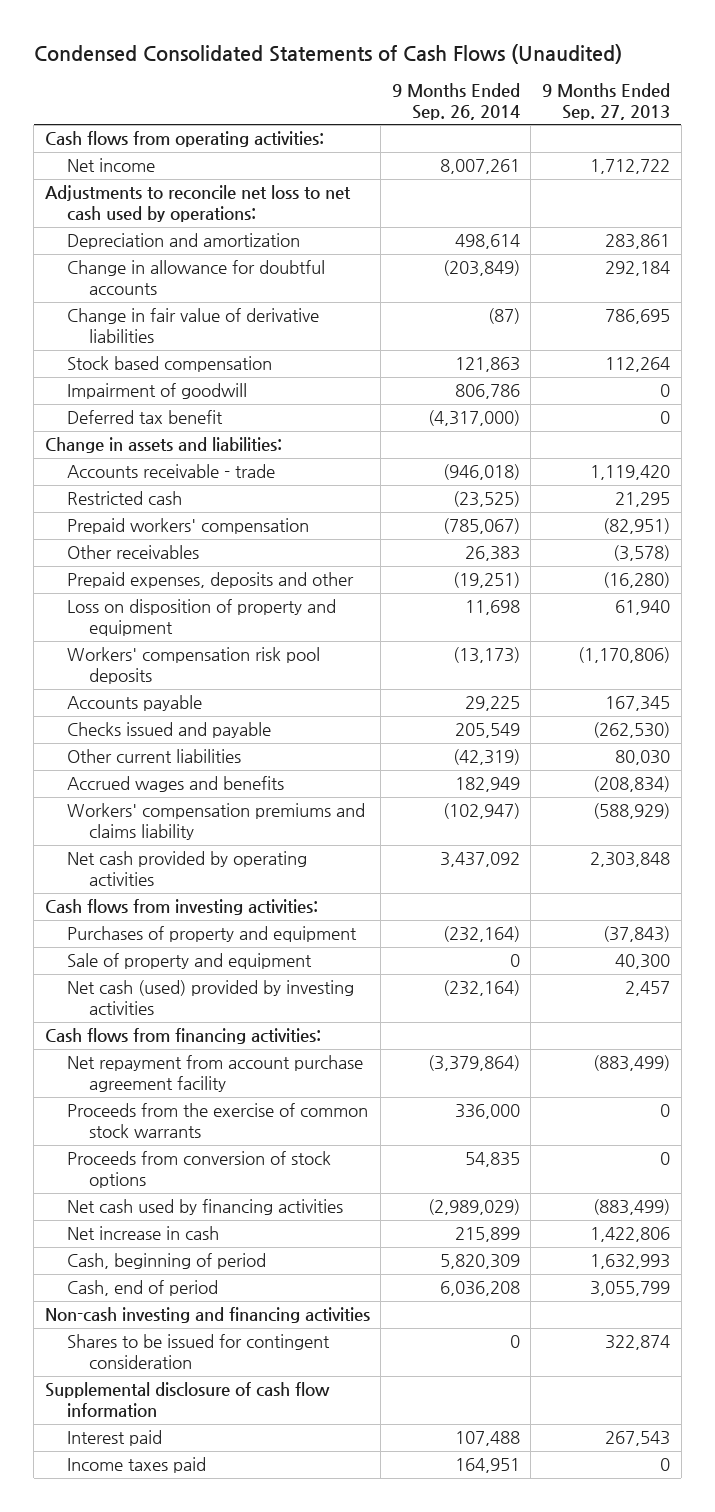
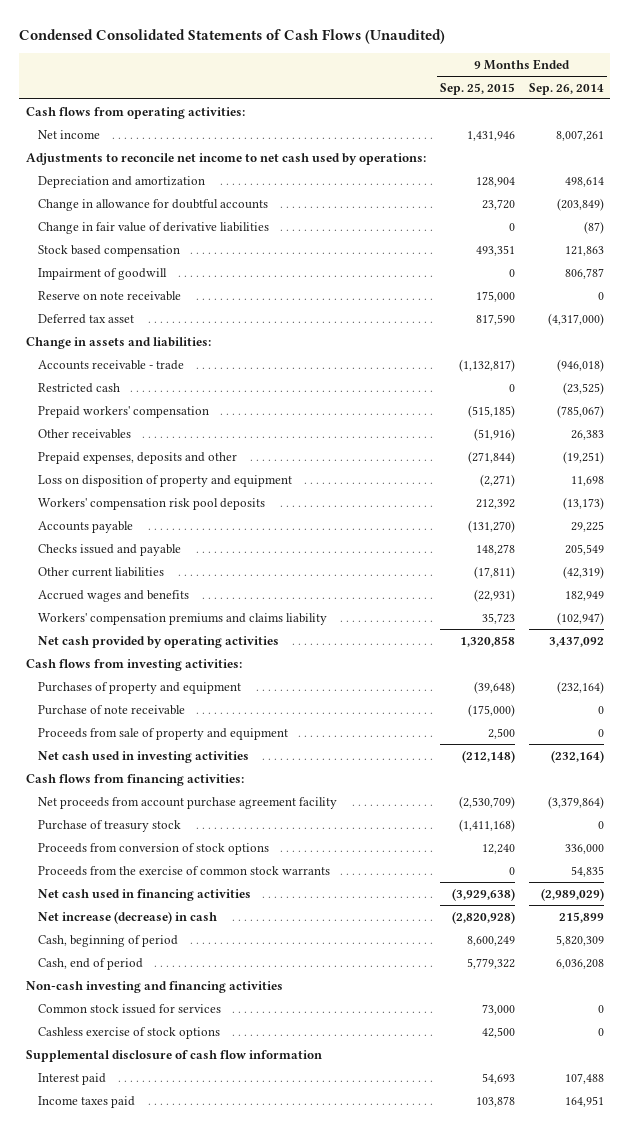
- | 9 Months Ended Sep. 26, 2014 | 9 Months Ended Sep. 27, 2013
+ | 9 Months Ended Sep. 25, 2015 | 9 Months Ended Sep. 26, 2014
- Adjustments to reconcile net loss to net cash used by operations:
+ Adjustments to reconcile net income to net cash used by operations:
- Impairment of goodwill | 806,786 | 0
- Deferred tax benefit | (4,317,000) | 0
+ Impairment of goodwill | 0 | 806,787
+ Reserve on note receivable | 175,000 | 0
+ Deferred tax asset | 817,590 | (4,317,000)
- Sale of property and equipment | 0 | 40,300
- Net cash (used) provided by investing activities | (232,164) | 2,457
+ Purchase of note receivable | (175,000) | 0
+ Proceeds from sale of property and equipment | 2,500 | 0
+ Net cash used in investing activities | (212,148) | (232,164)
- Net repayment from account purchase agreement facility | (3,379,864) | (883,499)
- Proceeds from the exercise of common stock warrants | 336,000 | 0
- Proceeds from conversion of stock options | 54,835 | 0
- Net cash used by financing activities | (2,989,029) | (883,499)
- Net increase in cash | 215,899 | 1,422,806
+ Net proceeds from account purchase agreement facility | (2,530,709) | (3,379,864)
+ Purchase of treasury stock | (1,411,168) | 0
+ Proceeds from conversion of stock options | 12,240 | 336,000
+ Proceeds from the exercise of common stock warrants | 0 | 54,835
+ Net cash used in financing activities | (3,929,638) | (2,989,029)
+ Net increase (decrease) in cash | (2,820,928) | 215,899
- Shares to be issued for contingent consideration | 0 | 322,874
+ Common stock issued for services | 73,000 | 0
+ Cashless exercise of stock options | 42,500 | 0

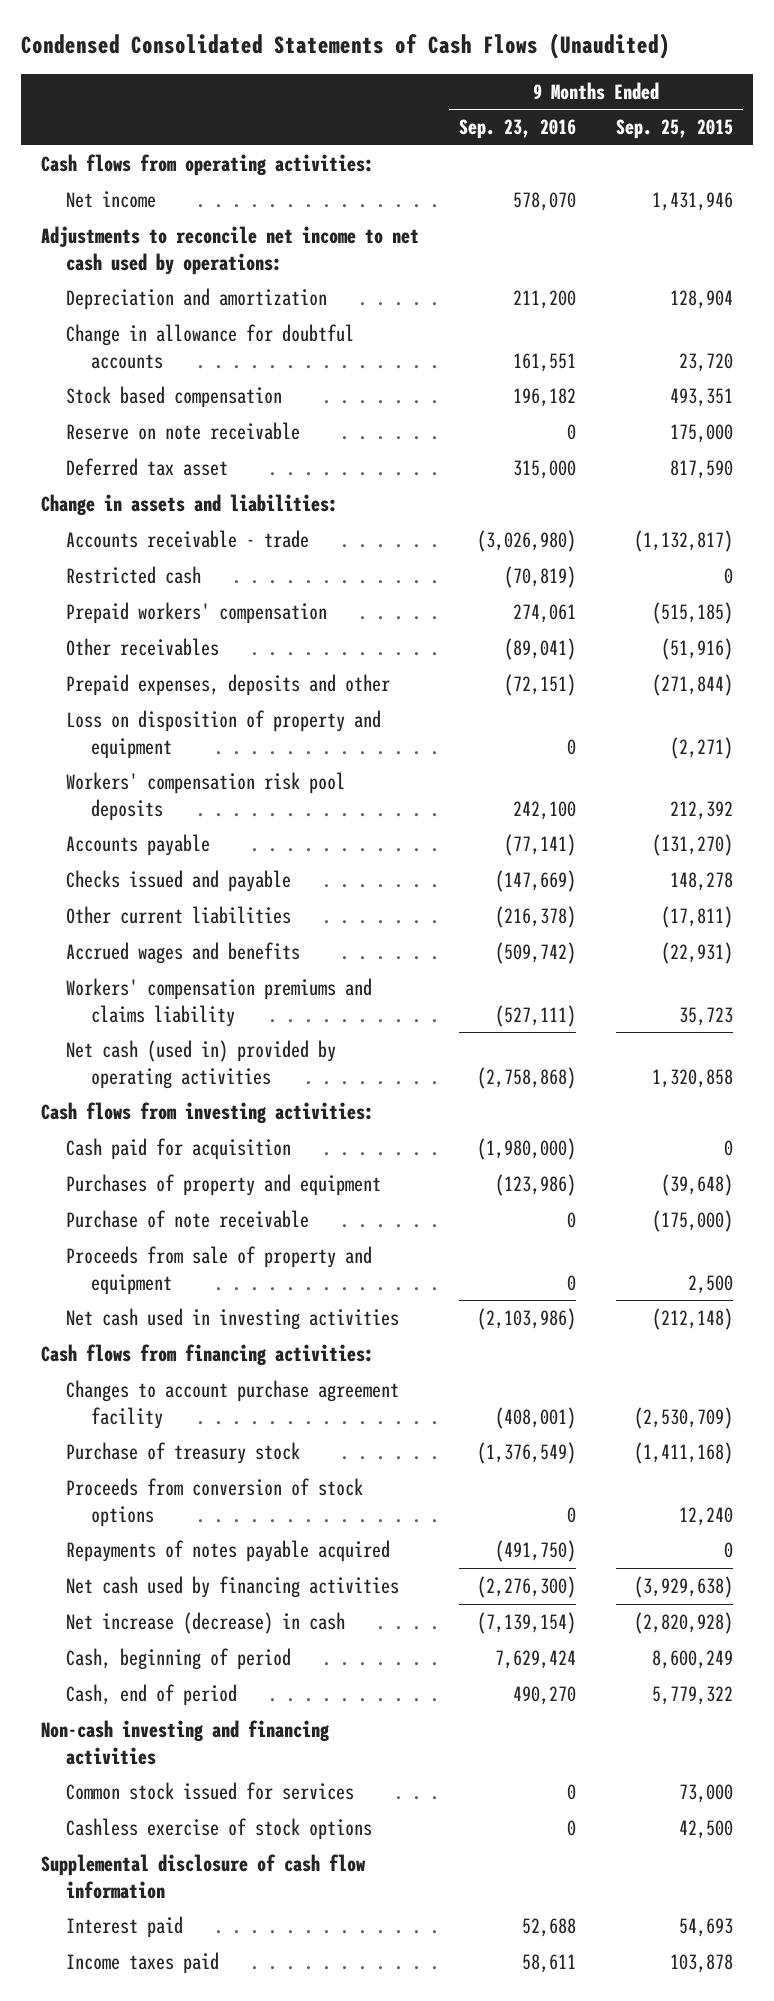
- | 9 Months Ended Sep. 25, 2015 | 9 Months Ended Sep. 26, 2014
+ | 9 Months Ended Sep. 23, 2016 | 9 Months Ended Sep. 25, 2015
- Change in fair value of derivative liabilities | 0 | (87)
- Impairment of goodwill | 0 | 806,787
- Net cash provided by operating activities | 1,320,858 | 3,437,092
+ Net cash (used in) provided by operating activities | (2,758,868) | 1,320,858
+ Cash paid for acquisition | (1,980,000) | 0
- Net proceeds from account purchase agreement facility | (2,530,709) | (3,379,864)
+ Changes to account purchase agreement facility | (408,001) | (2,530,709)
- Proceeds from the exercise of common stock warrants | 0 | 54,835
- Net cash used in financing activities | (3,929,638) | (2,989,029)
+ Repayments of notes payable acquired | (491,750) | 0
+ Net cash used by financing activities | (2,276,300) | (3,929,638)

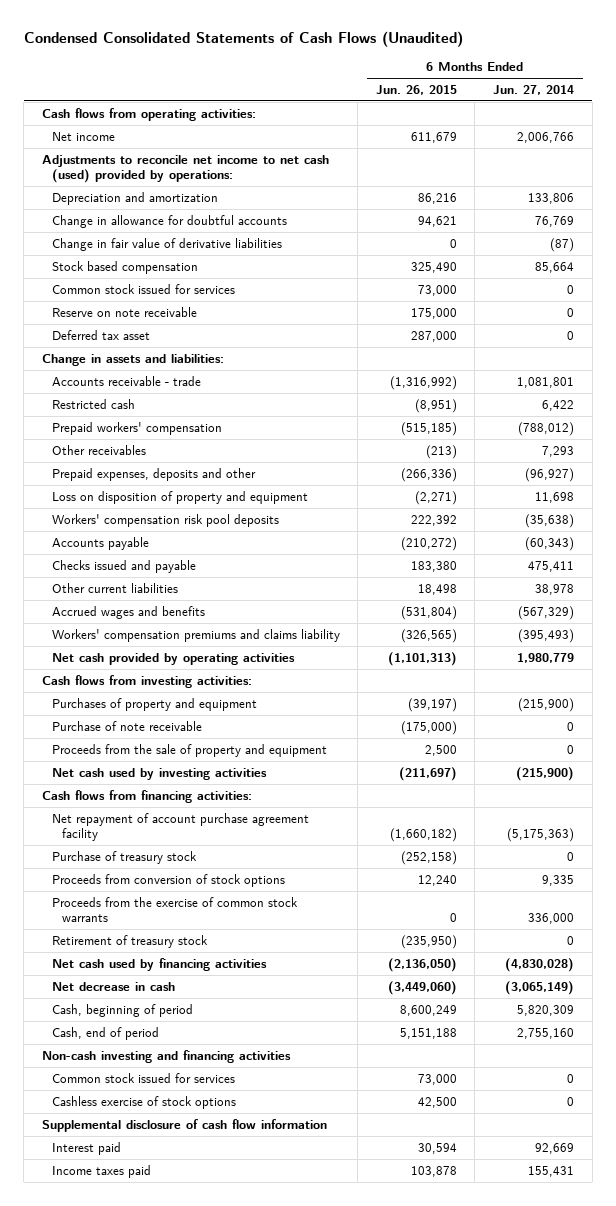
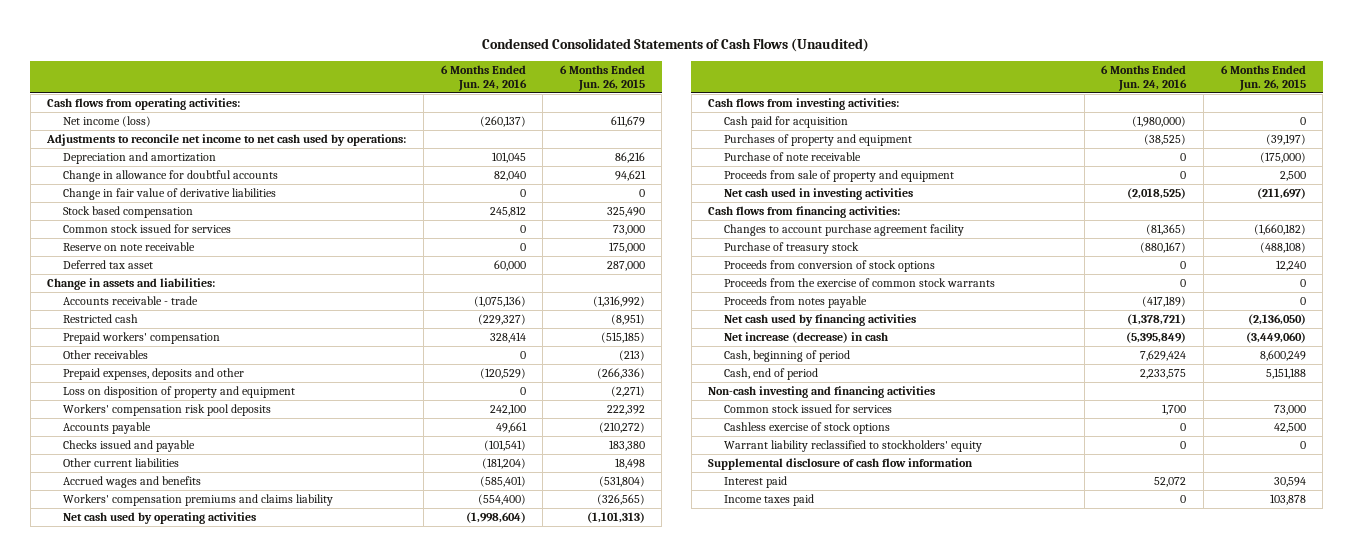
- | 6 Months Ended Jun. 26, 2015 | 6 Months Ended Jun. 27, 2014
+ | 6 Months Ended Jun. 24, 2016 | 6 Months Ended Jun. 26, 2015
- Net income | 611,679 | 2,006,766
- Adjustments to reconcile net income to net cash (used) provided by operations:
+ Net income (loss) | (260,137) | 611,679
+ Adjustments to reconcile net income to net cash used by operations:
- Net cash provided by operating activities | (1,101,313) | 1,980,779
+ Net cash used by operating activities | (1,998,604) | (1,101,313)
+ Cash paid for acquisition | (1,980,000) | 0
- Proceeds from the sale of property and equipment | 2,500 | 0
- Net cash used by investing activities | (211,697) | (215,900)
+ Proceeds from sale of property and equipment | 0 | 2,500
+ Net cash used in investing activities | (2,018,525) | (211,697)
- Net repayment of account purchase agreement facility | (1,660,182) | (5,175,363)
- Purchase of treasury stock | (252,158) | 0
+ Changes to account purchase agreement facility | (81,365) | (1,660,182)
+ Purchase of treasury stock | (880,167) | (488,108)
- Retirement of treasury stock | (235,950) | 0
+ Proceeds from notes payable | (417,189) | 0
- Net decrease in cash | (3,449,060) | (3,065,149)
+ Net increase (decrease) in cash | (5,395,849) | (3,449,060)
+ Warrant liability reclassified to stockholders' equity | 0 | 0

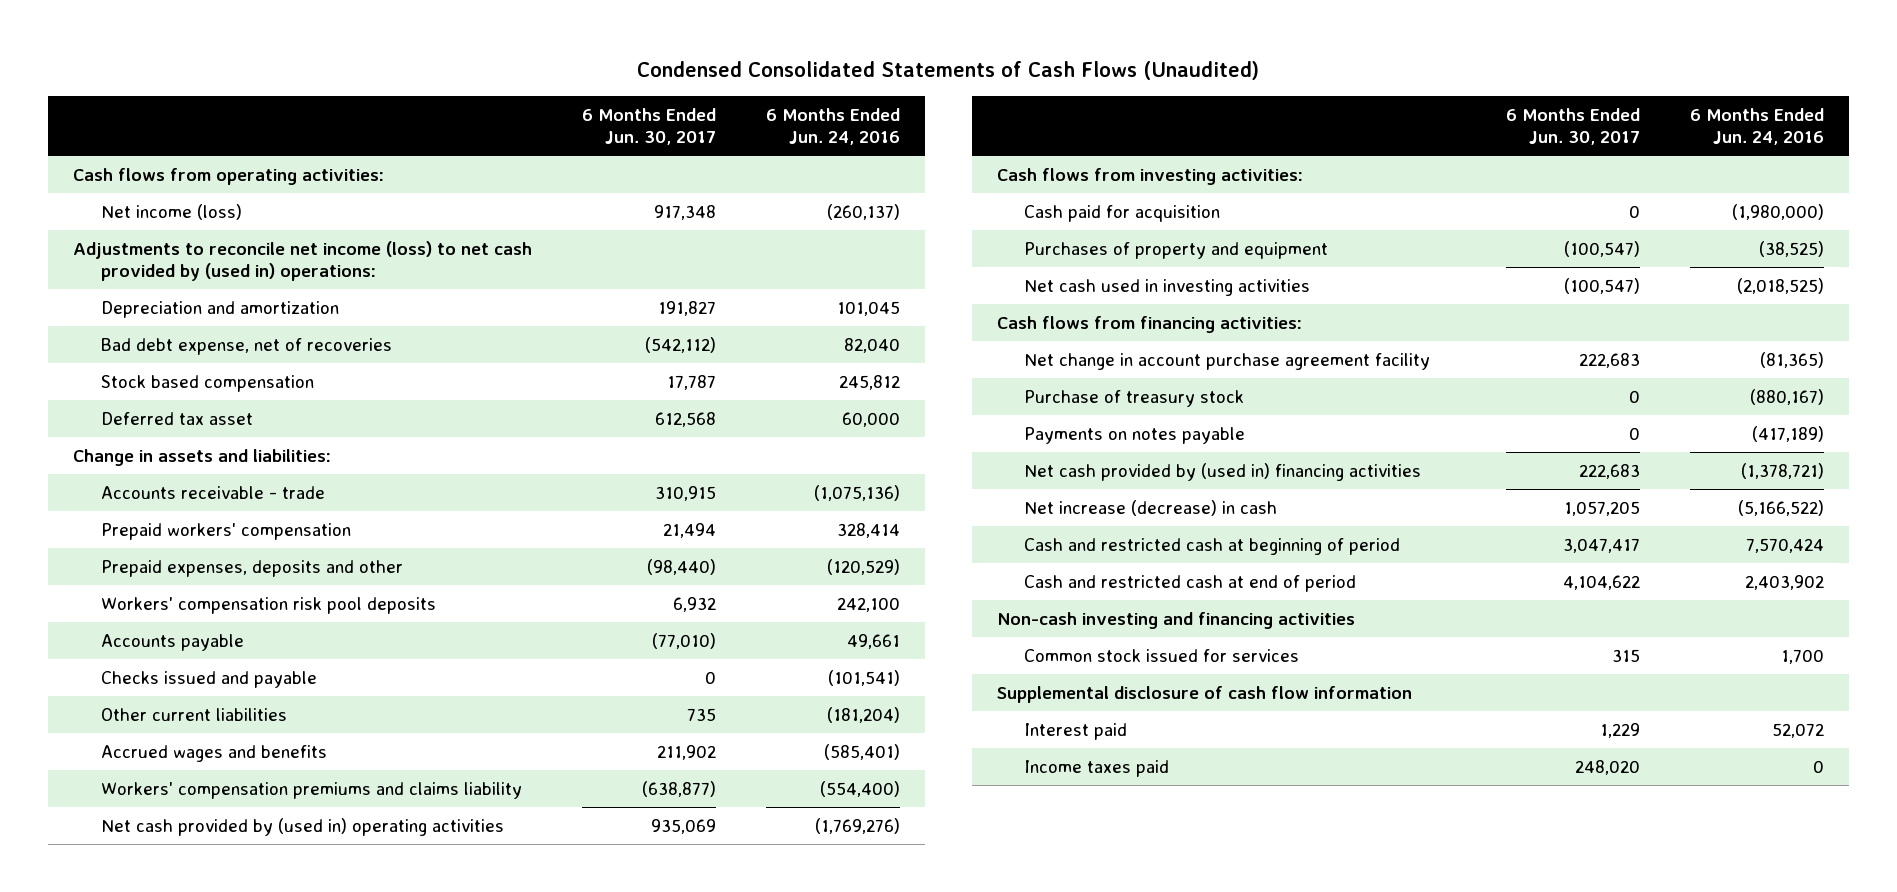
- | 6 Months Ended Jun. 24, 2016 | 6 Months Ended Jun. 26, 2015
+ | 6 Months Ended Jun. 30, 2017 | 6 Months Ended Jun. 24, 2016
- Adjustments to reconcile net income to net cash used by operations:
+ Adjustments to reconcile net income (loss) to net cash provided by (used in) operations:
- Change in allowance for doubtful accounts | 82,040 | 94,621
- Change in fair value of derivative liabilities | 0 | 0
+ Bad debt expense, net of recoveries | (542,112) | 82,040
- Common stock issued for services | 0 | 73,000
- Reserve on note receivable | 0 | 175,000
- Restricted cash | (229,327) | (8,951)
- Other receivables | 0 | (213)
- Loss on disposition of property and equipment | 0 | (2,271)
- Net cash used by operating activities | (1,998,604) | (1,101,313)
+ Net cash provided by (used in) operating activities | 935,069 | (1,769,276)
- Purchase of note receivable | 0 | (175,000)
- Proceeds from sale of property and equipment | 0 | 2,500
- Changes to account purchase agreement facility | (81,365) | (1,660,182)
+ Net change in account purchase agreement facility | 222,683 | (81,365)
- Proceeds from conversion of stock options | 0 | 12,240
- Proceeds from the exercise of common stock warrants | 0 | 0
- Proceeds from notes payable | (417,189) | 0
- Net cash used by financing activities | (1,378,721) | (2,136,050)
- Net increase (decrease) in cash | (5,395,849) | (3,449,060)
- Cash, beginning of period | 7,629,424 | 8,600,249
- Cash, end of period | 2,233,575 | 5,151,188
+ Payments on notes payable | 0 | (417,189)
+ Net cash provided by (used in) financing activities | 222,683 | (1,378,721)
+ Net increase (decrease) in cash | 1,057,205 | (5,166,522)
+ Cash and restricted cash at beginning of period | 3,047,417 | 7,570,424
+ Cash and restricted cash at end of period | 4,104,622 | 2,403,902
- Cashless exercise of stock options | 0 | 42,500
- Warrant liability reclassified to stockholders' equity | 0 | 0

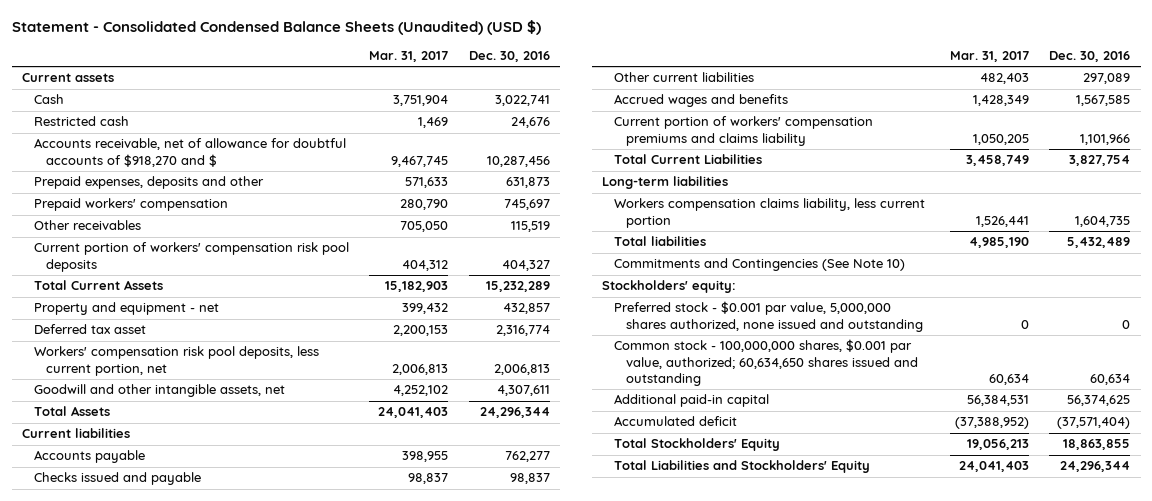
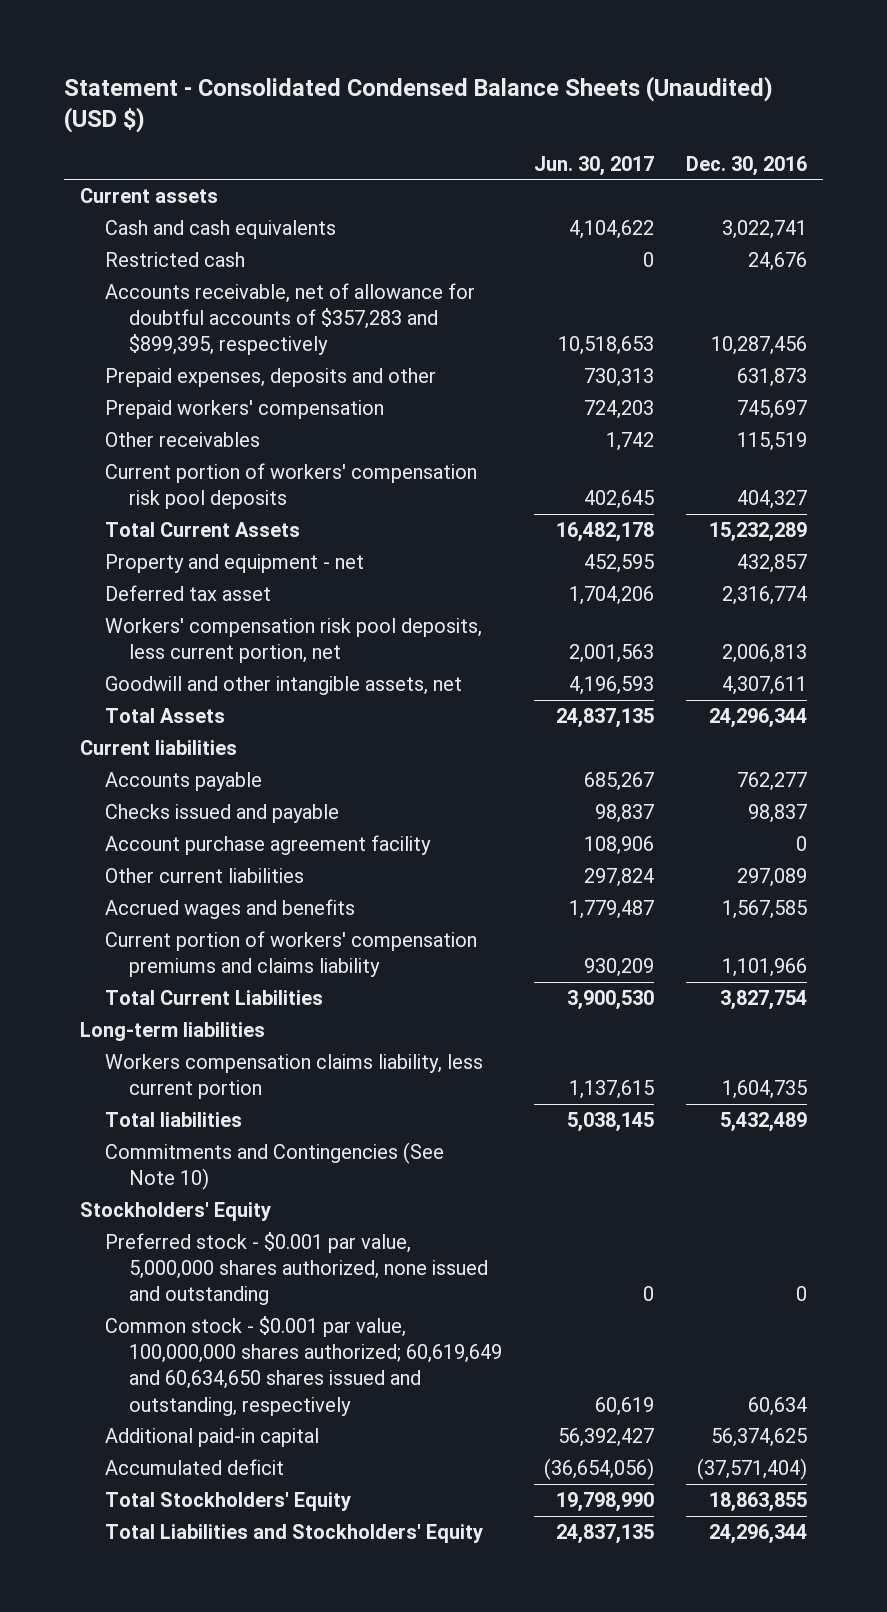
- | Mar. 31, 2017 | Dec. 30, 2016
+ | Jun. 30, 2017 | Dec. 30, 2016
- Cash | 3,751,904 | 3,022,741
+ Cash and cash equivalents | 4,104,622 | 3,022,741
- Accounts receivable, net of allowance for doubtful accounts of $918,270 and $ | 9,467,745 | 10,287,456
+ Accounts receivable, net of allowance for doubtful accounts of $357,283 and $899,395, respectively | 10,518,653 | 10,287,456
+ Account purchase agreement facility | 108,906 | 0
- Stockholders' equity:
+ Stockholders' Equity
- Common stock - 100,000,000 shares, $0.001 par value, authorized; 60,634,650 shares issued and outstanding | 60,634 | 60,634
+ Common stock - $0.001 par value, 100,000,000 shares authorized; 60,619,649 and 60,634,650 shares issued and outstanding, respectively | 60,619 | 60,634

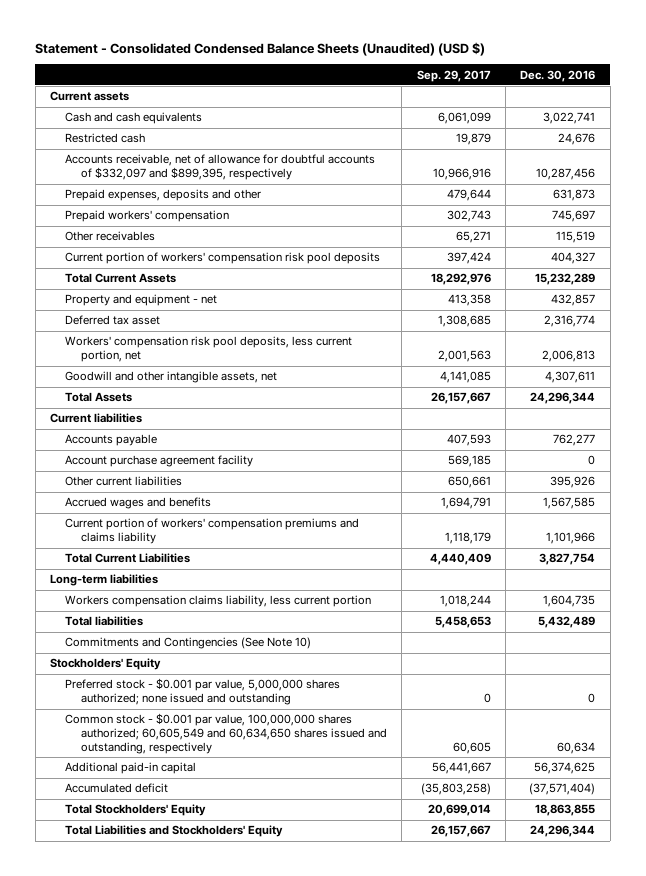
- | Jun. 30, 2017 | Dec. 30, 2016
+ | Sep. 29, 2017 | Dec. 30, 2016
- Accounts receivable, net of allowance for doubtful accounts of $357,283 and $899,395, respectively | 10,518,653 | 10,287,456
+ Accounts receivable, net of allowance for doubtful accounts of $332,097 and $899,395, respectively | 10,966,916 | 10,287,456
- Checks issued and payable | 98,837 | 98,837
- Other current liabilities | 297,824 | 297,089
+ Other current liabilities | 650,661 | 395,926
- Preferred stock - $0.001 par value, 5,000,000 shares authorized, none issued and outstanding | 0 | 0
- Common stock - $0.001 par value, 100,000,000 shares authorized; 60,619,649 and 60,634,650 shares issued and outstanding, respectively | 60,619 | 60,634
+ Preferred stock - $0.001 par value, 5,000,000 shares authorized; none issued and outstanding | 0 | 0
+ Common stock - $0.001 par value, 100,000,000 shares authorized; 60,605,549 and 60,634,650 shares issued and outstanding, respectively | 60,605 | 60,634

